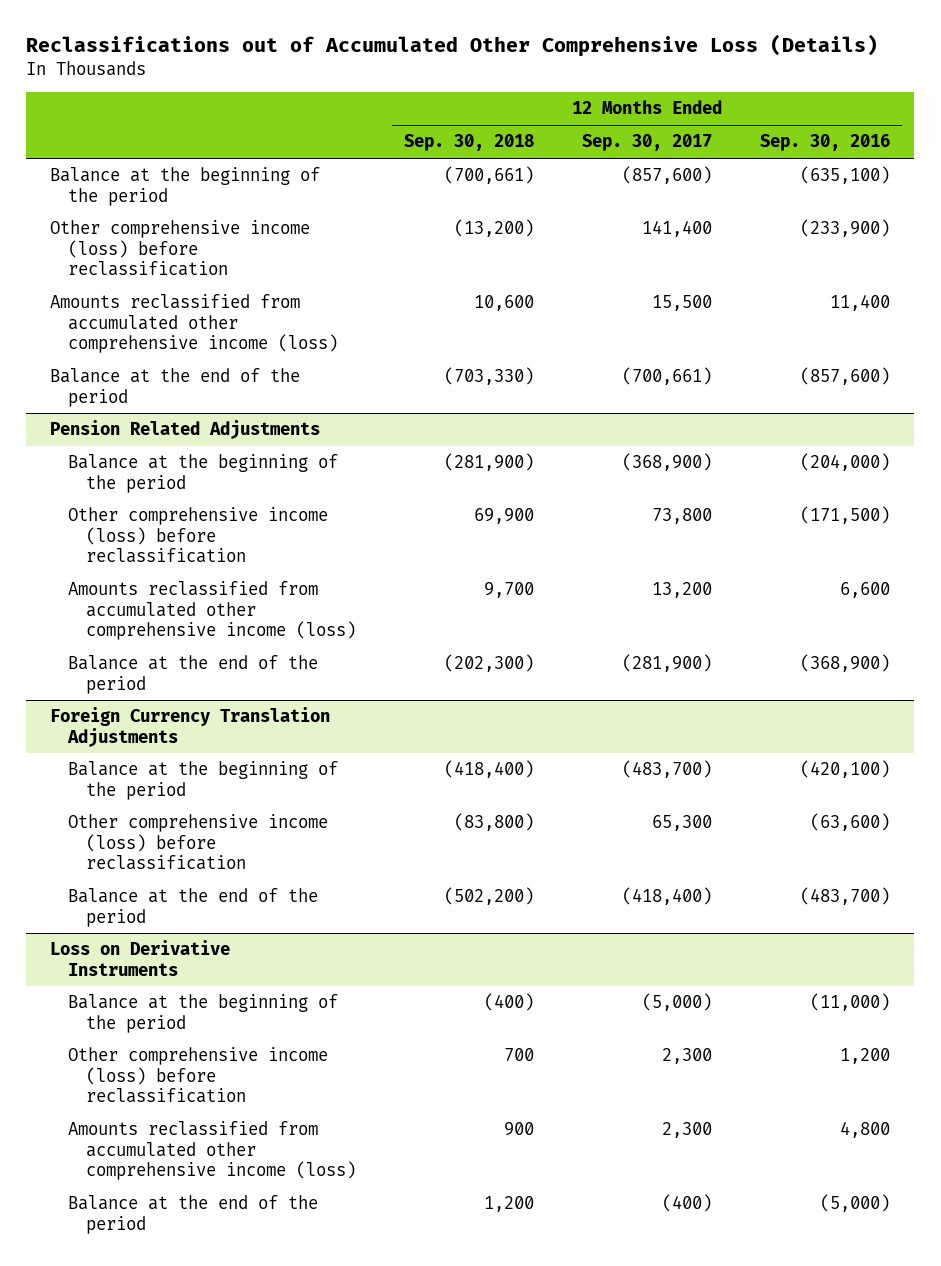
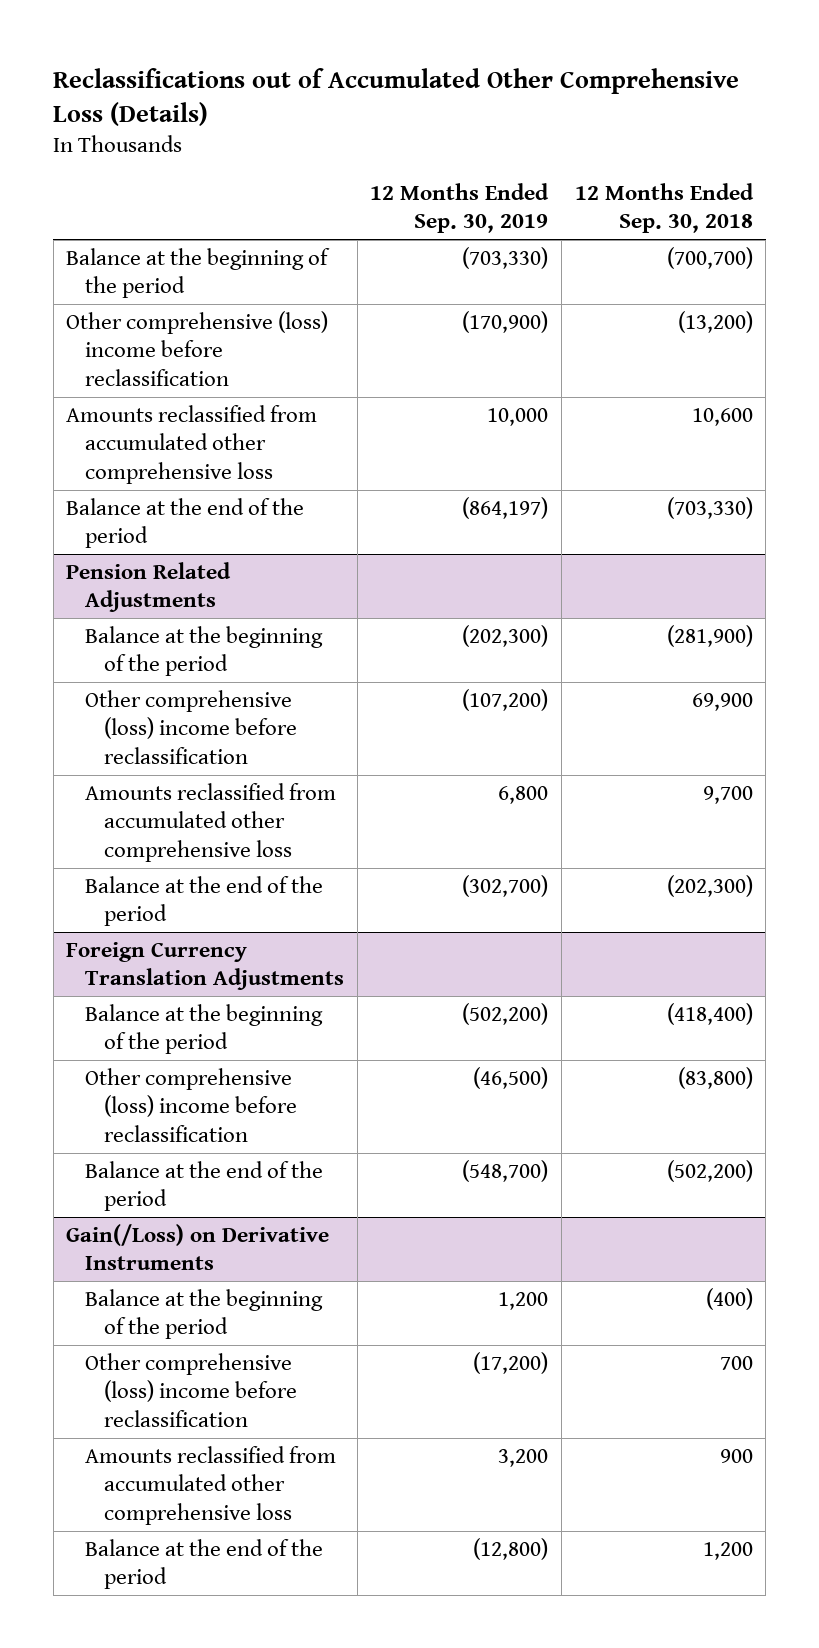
- | 12 Months Ended Sep. 30, 2018 | 12 Months Ended Sep. 30, 2017 | 12 Months Ended Sep. 30, 2016
+ | 12 Months Ended Sep. 30, 2019 | 12 Months Ended Sep. 30, 2018
- Balance at the beginning of the period | (700,661) | (857,600) | (635,100)
- Other comprehensive income (loss) before reclassification | (13,200) | 141,400 | (233,900)
- Amounts reclassified from accumulated other comprehensive income (loss) | 10,600 | 15,500 | 11,400
+ Balance at the beginning of the period | (703,330) | (700,700)
+ Other comprehensive (loss) income before reclassification | (170,900) | (13,200)
+ Amounts reclassified from accumulated other comprehensive loss | 10,000 | 10,600
@ Pension Related Adjustments
- Other comprehensive income (loss) before reclassification | 69,900 | 73,800 | (171,500)
- Amounts reclassified from accumulated other comprehensive income (loss) | 9,700 | 13,200 | 6,600
+ Other comprehensive (loss) income before reclassification | (107,200) | 69,900
+ Amounts reclassified from accumulated other comprehensive loss | 6,800 | 9,700
@ Foreign Currency Translation Adjustments
- Other comprehensive income (loss) before reclassification | (83,800) | 65,300 | (63,600)
+ Other comprehensive (loss) income before reclassification | (46,500) | (83,800)
- Loss on Derivative Instruments
+ Gain(/Loss) on Derivative Instruments
- Other comprehensive income (loss) before reclassification | 700 | 2,300 | 1,200
- Amounts reclassified from accumulated other comprehensive income (loss) | 900 | 2,300 | 4,800
+ Other comprehensive (loss) income before reclassification | (17,200) | 700
+ Amounts reclassified from accumulated other comprehensive loss | 3,200 | 900

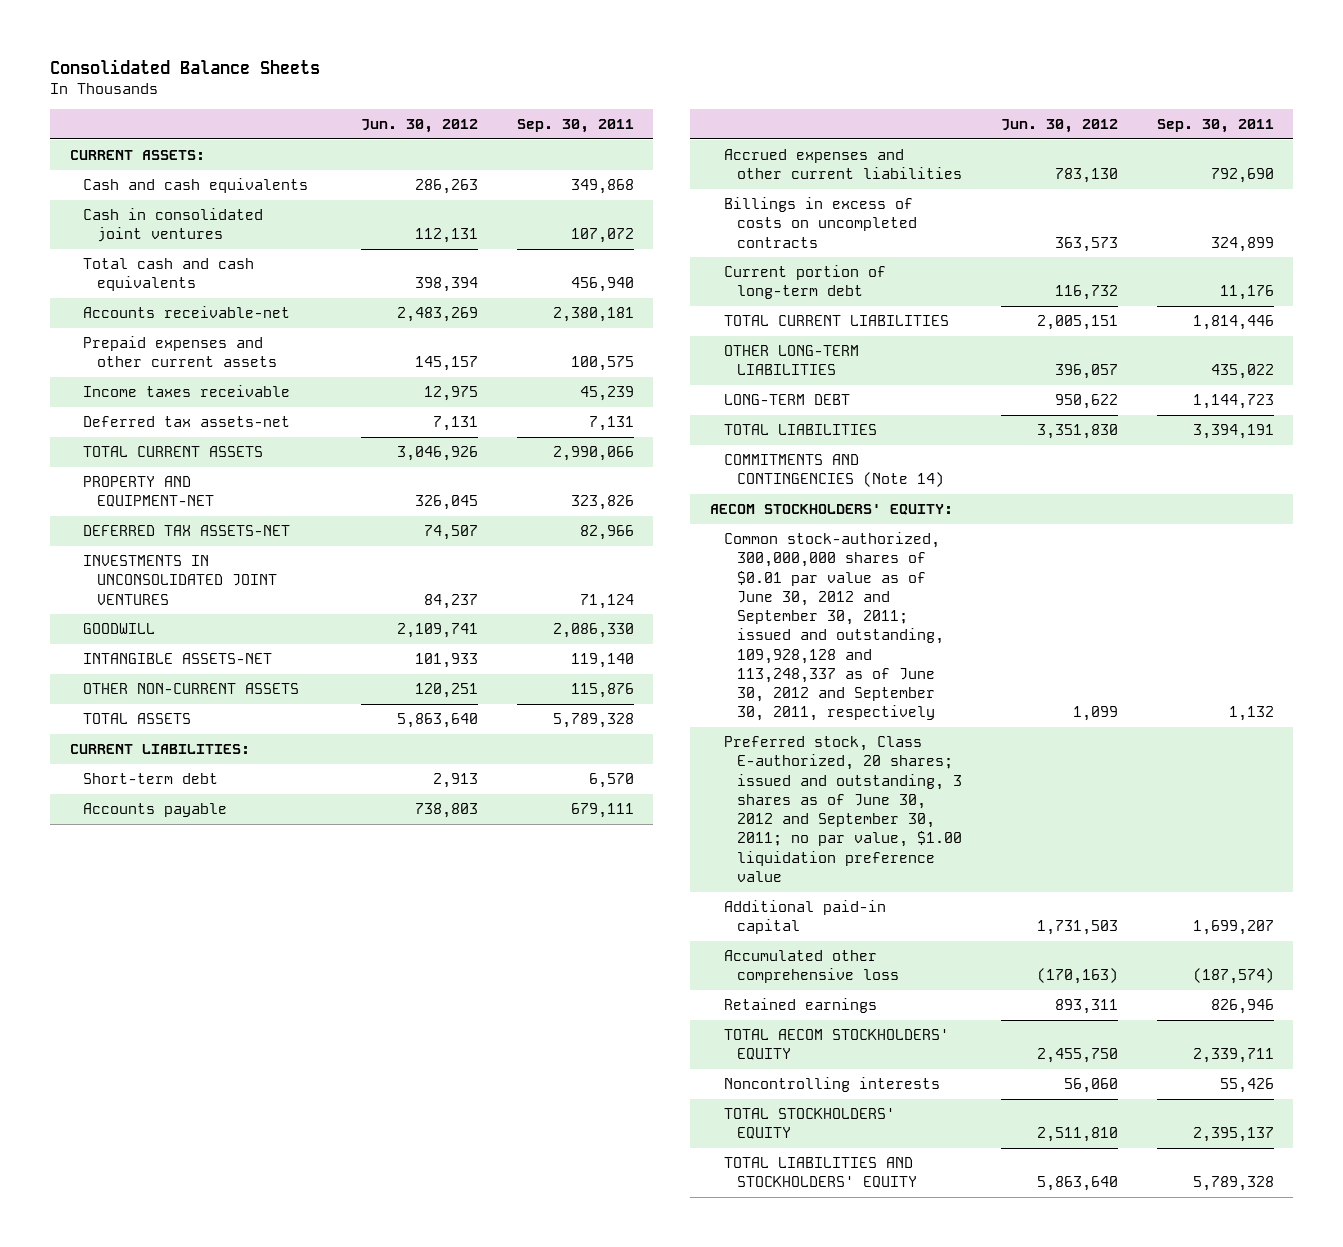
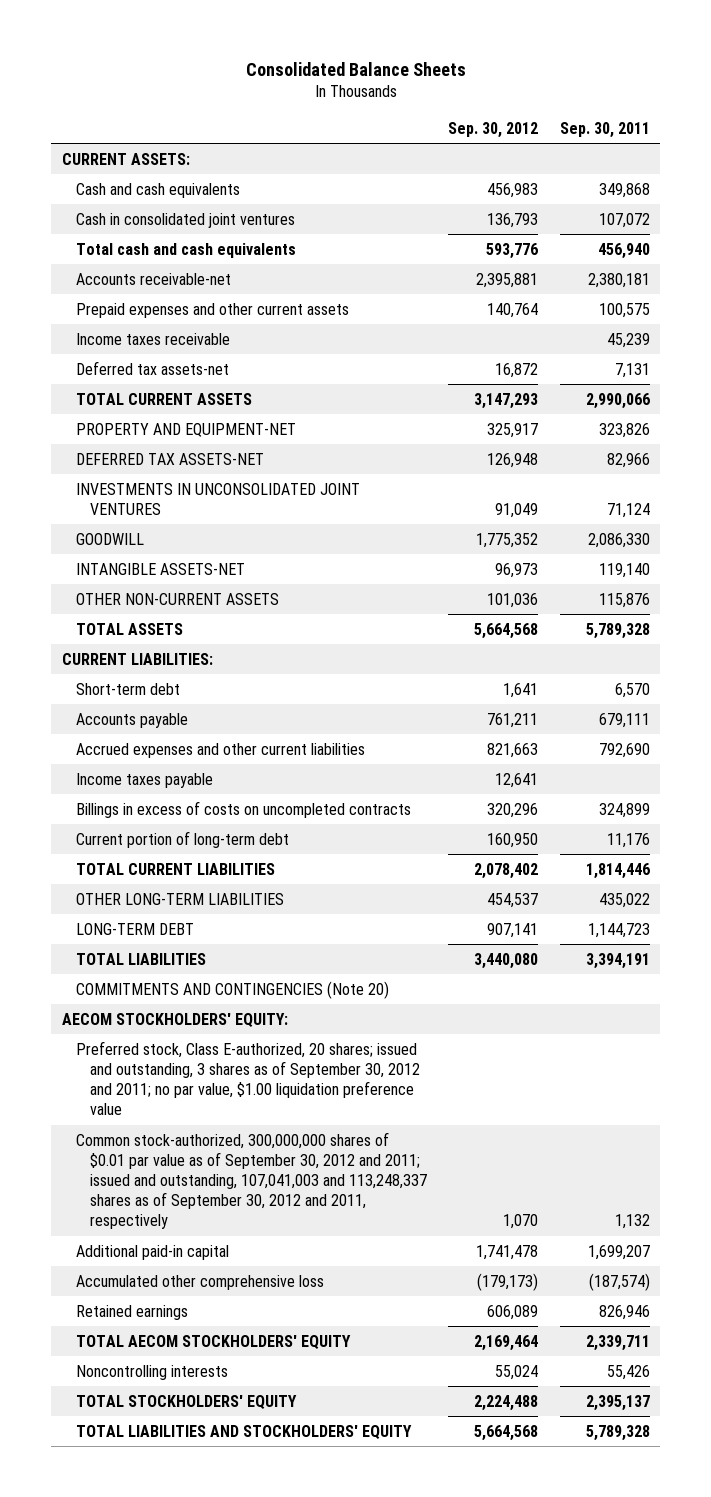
- | Jun. 30, 2012 | Sep. 30, 2011
+ | Sep. 30, 2012 | Sep. 30, 2011
+ Income taxes payable | 12,641 |
- COMMITMENTS AND CONTINGENCIES (Note 14)
+ COMMITMENTS AND CONTINGENCIES (Note 20)
- Common stock-authorized, 300,000,000 shares of $0.01 par value as of June 30, 2012 and September 30, 2011; issued and outstanding, 109,928,128 and 113,248,337 as of June 30, 2012 and September 30, 2011, respectively | 1,099 | 1,132
- Preferred stock, Class E-authorized, 20 shares; issued and outstanding, 3 shares as of June 30, 2012 and September 30, 2011; no par value, $1.00 liquidation preference value
+ Preferred stock, Class E-authorized, 20 shares; issued and outstanding, 3 shares as of September 30, 2012 and 2011; no par value, $1.00 liquidation preference value
+ Common stock-authorized, 300,000,000 shares of $0.01 par value as of September 30, 2012 and 2011; issued and outstanding, 107,041,003 and 113,248,337 shares as of September 30, 2012 and 2011, respectively | 1,070 | 1,132

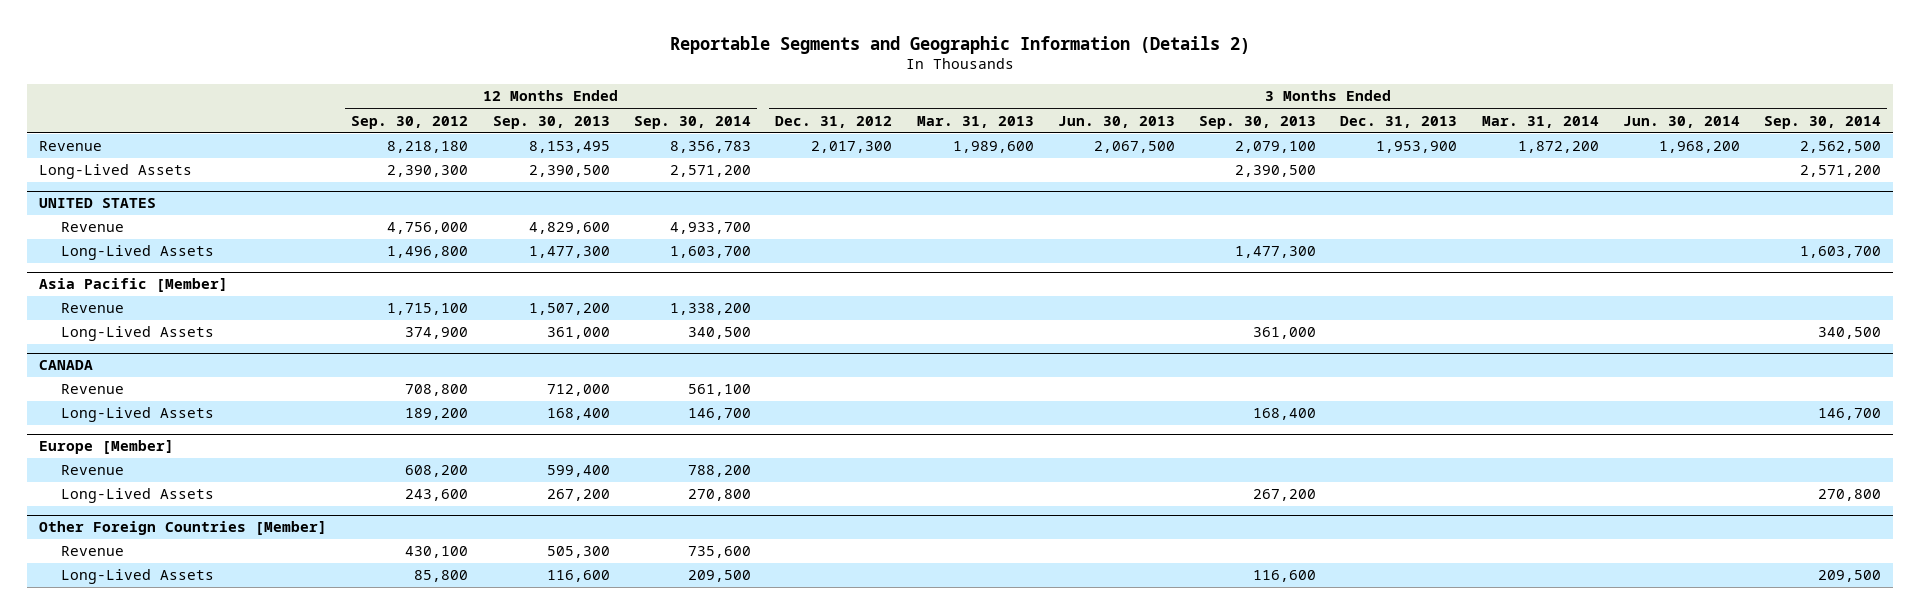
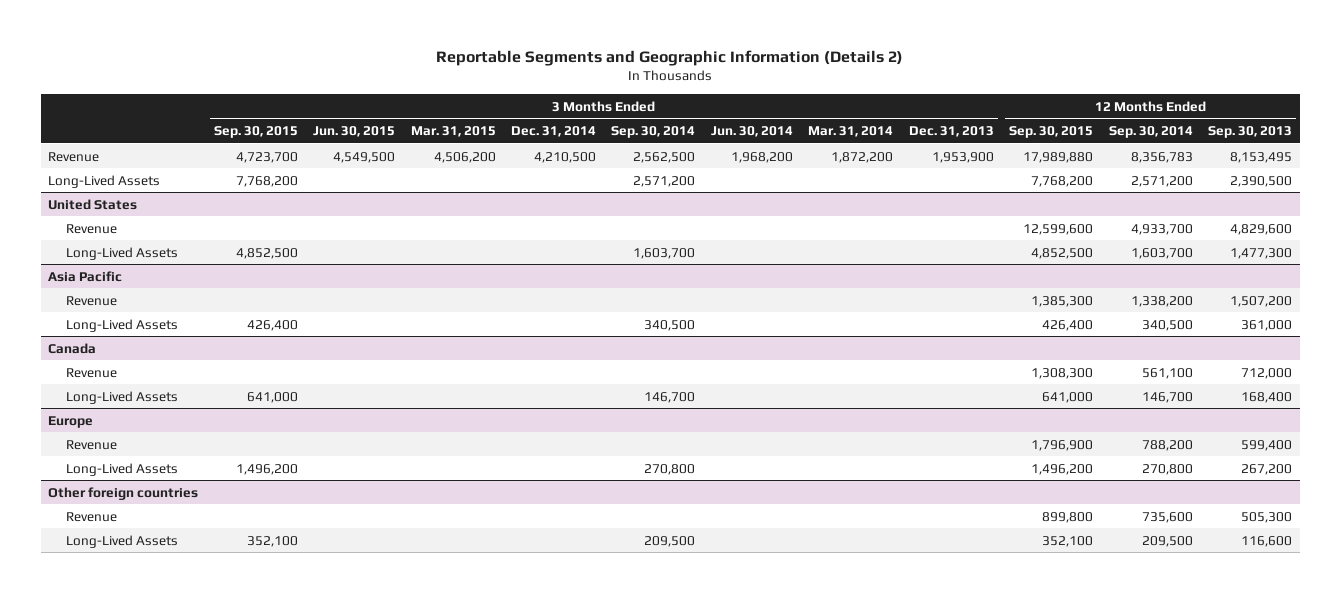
- | 12 Months Ended Sep. 30, 2012 | 12 Months Ended Sep. 30, 2013 | 12 Months Ended Sep. 30, 2014 | 3 Months Ended Dec. 31, 2012 | 3 Months Ended Mar. 31, 2013 | 3 Months Ended Jun. 30, 2013 | 3 Months Ended Sep. 30, 2013 | 3 Months Ended Dec. 31, 2013 | 3 Months Ended Mar. 31, 2014 | 3 Months Ended Jun. 30, 2014 | 3 Months Ended Sep. 30, 2014
+ | 3 Months Ended Sep. 30, 2015 | 3 Months Ended Jun. 30, 2015 | 3 Months Ended Mar. 31, 2015 | 3 Months Ended Dec. 31, 2014 | 3 Months Ended Sep. 30, 2014 | 3 Months Ended Jun. 30, 2014 | 3 Months Ended Mar. 31, 2014 | 3 Months Ended Dec. 31, 2013 | 12 Months Ended Sep. 30, 2015 | 12 Months Ended Sep. 30, 2014 | 12 Months Ended Sep. 30, 2013
- UNITED STATES
+ United States
- Asia Pacific [Member]
+ Asia Pacific
- CANADA
+ Canada
- Europe [Member]
+ Europe
- Other Foreign Countries [Member]
+ Other foreign countries

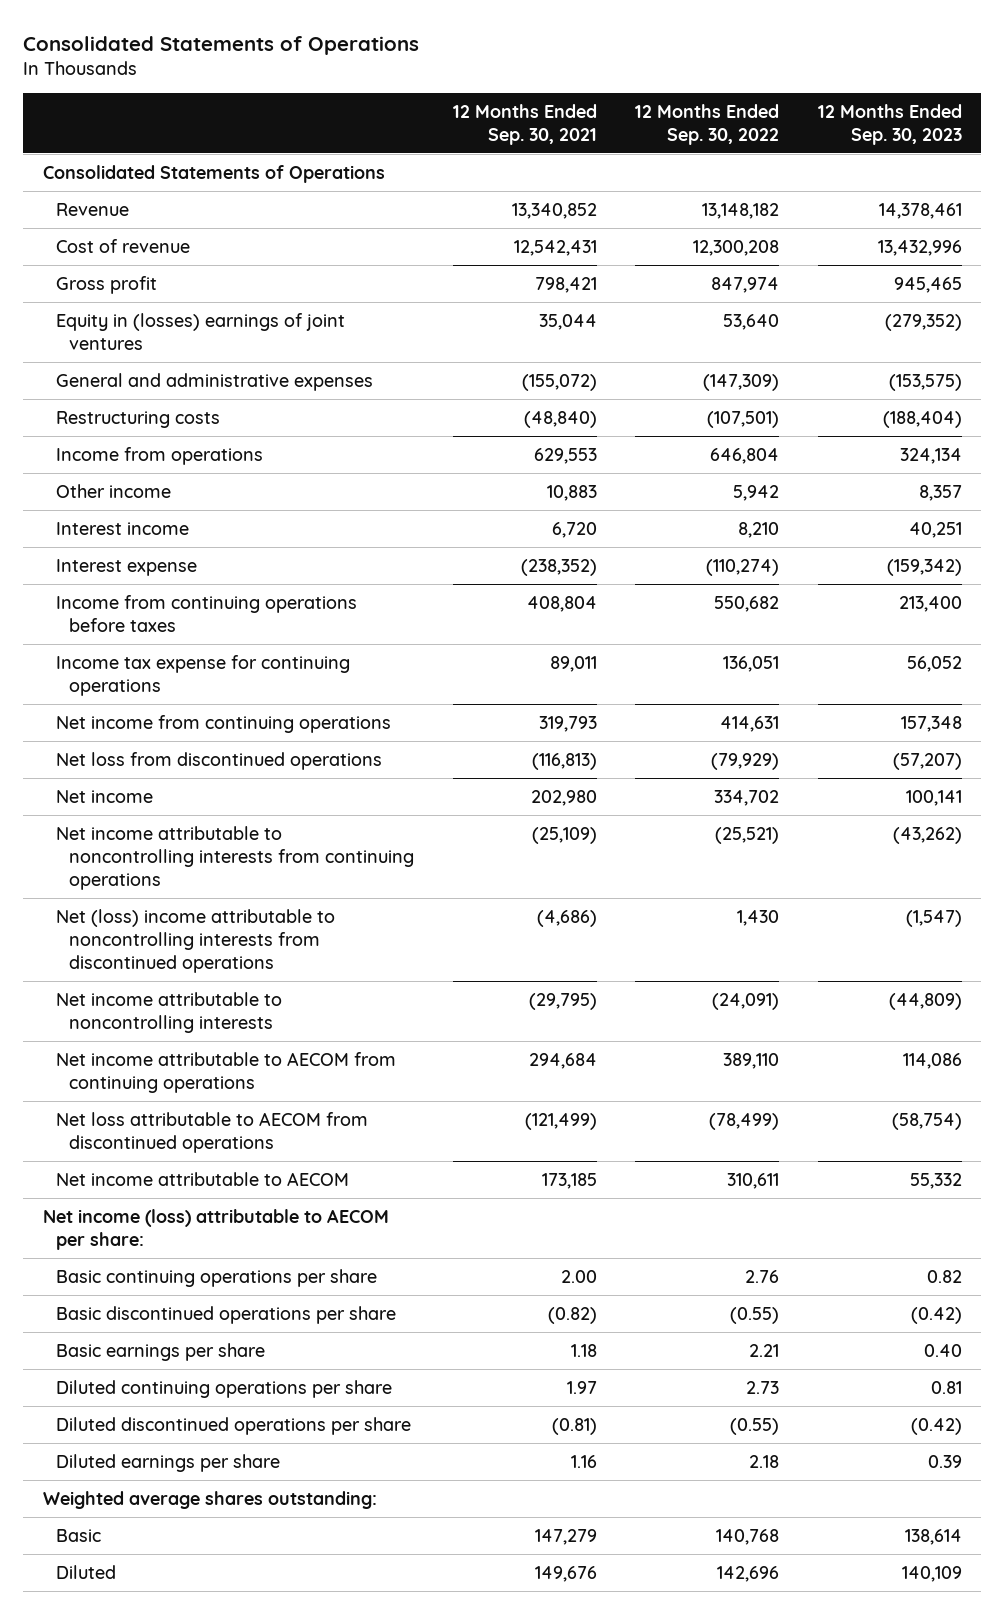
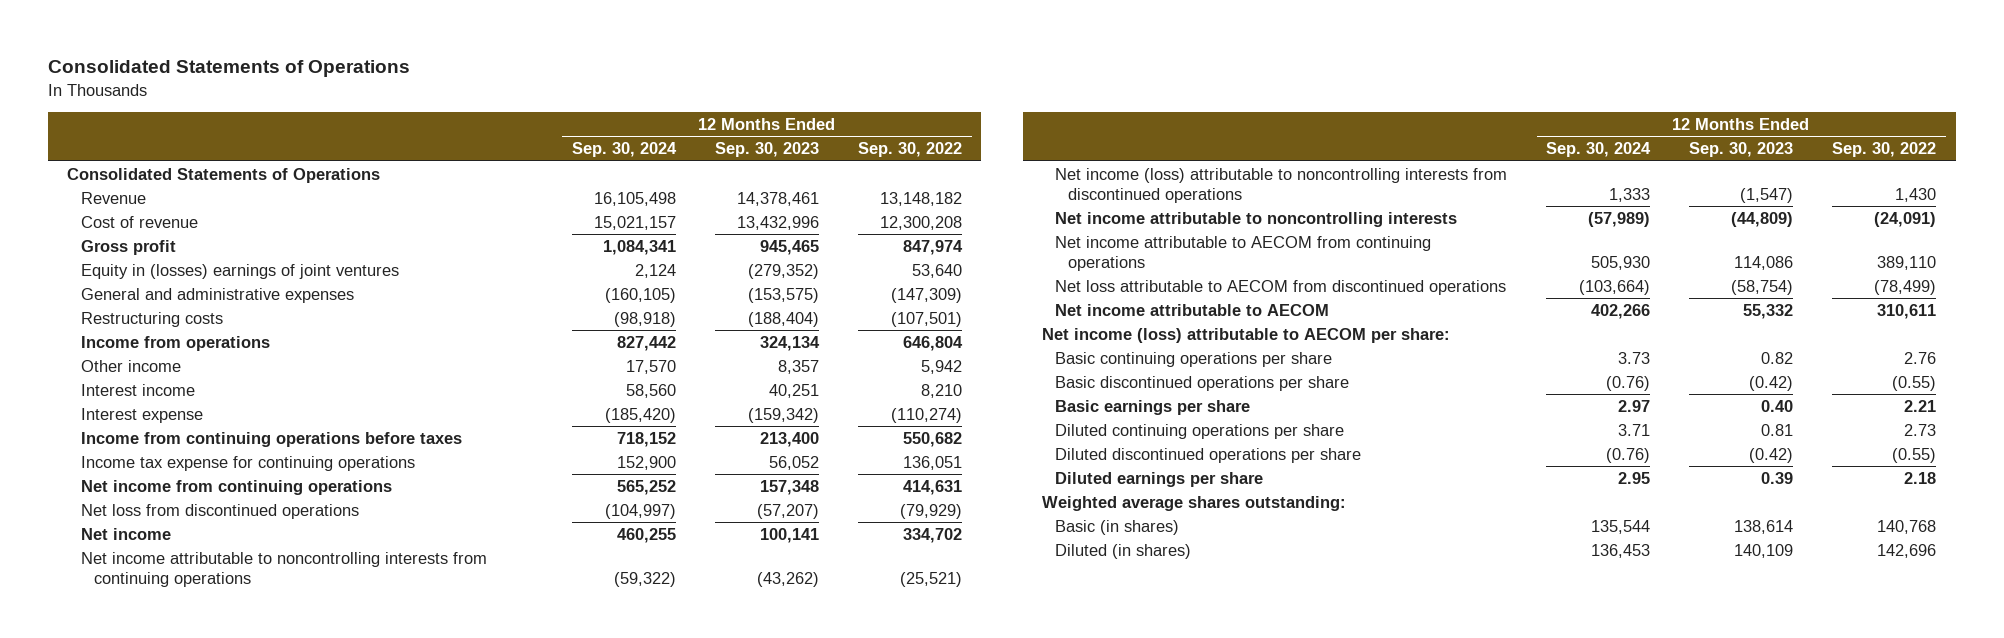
- | 12 Months Ended Sep. 30, 2021 | 12 Months Ended Sep. 30, 2022 | 12 Months Ended Sep. 30, 2023
+ | 12 Months Ended Sep. 30, 2024 | 12 Months Ended Sep. 30, 2023 | 12 Months Ended Sep. 30, 2022
- Net (loss) income attributable to noncontrolling interests from discontinued operations | (4,686) | 1,430 | (1,547)
+ Net income (loss) attributable to noncontrolling interests from discontinued operations | 1,333 | (1,547) | 1,430
- Basic | 147,279 | 140,768 | 138,614
- Diluted | 149,676 | 142,696 | 140,109
+ Basic (in shares) | 135,544 | 138,614 | 140,768
+ Diluted (in shares) | 136,453 | 140,109 | 142,696

